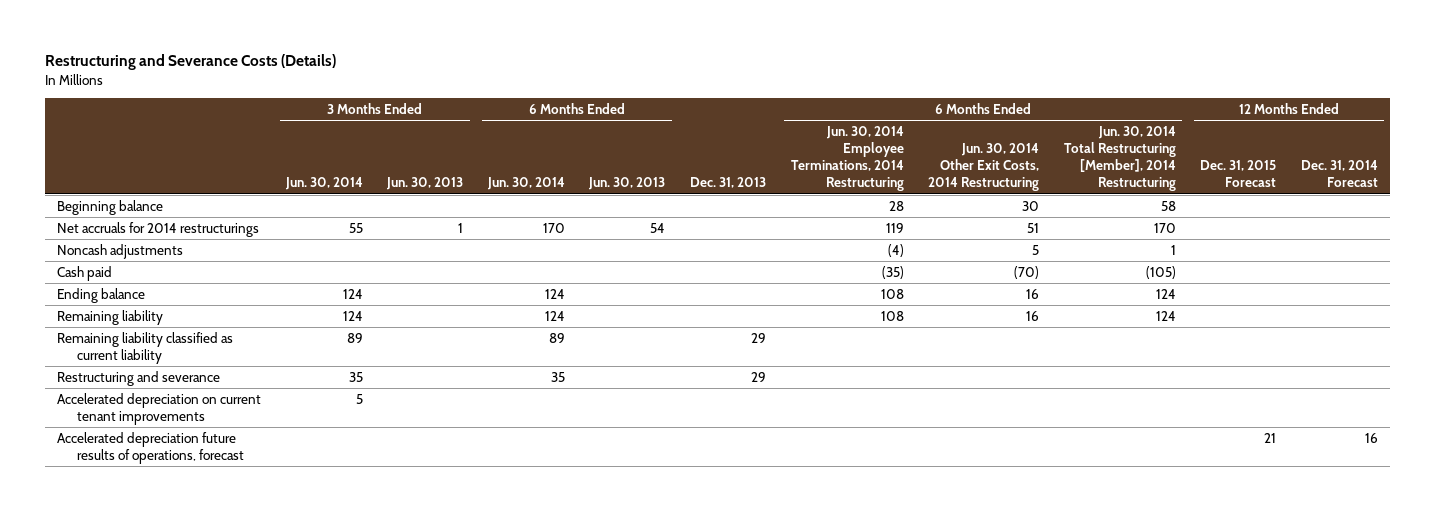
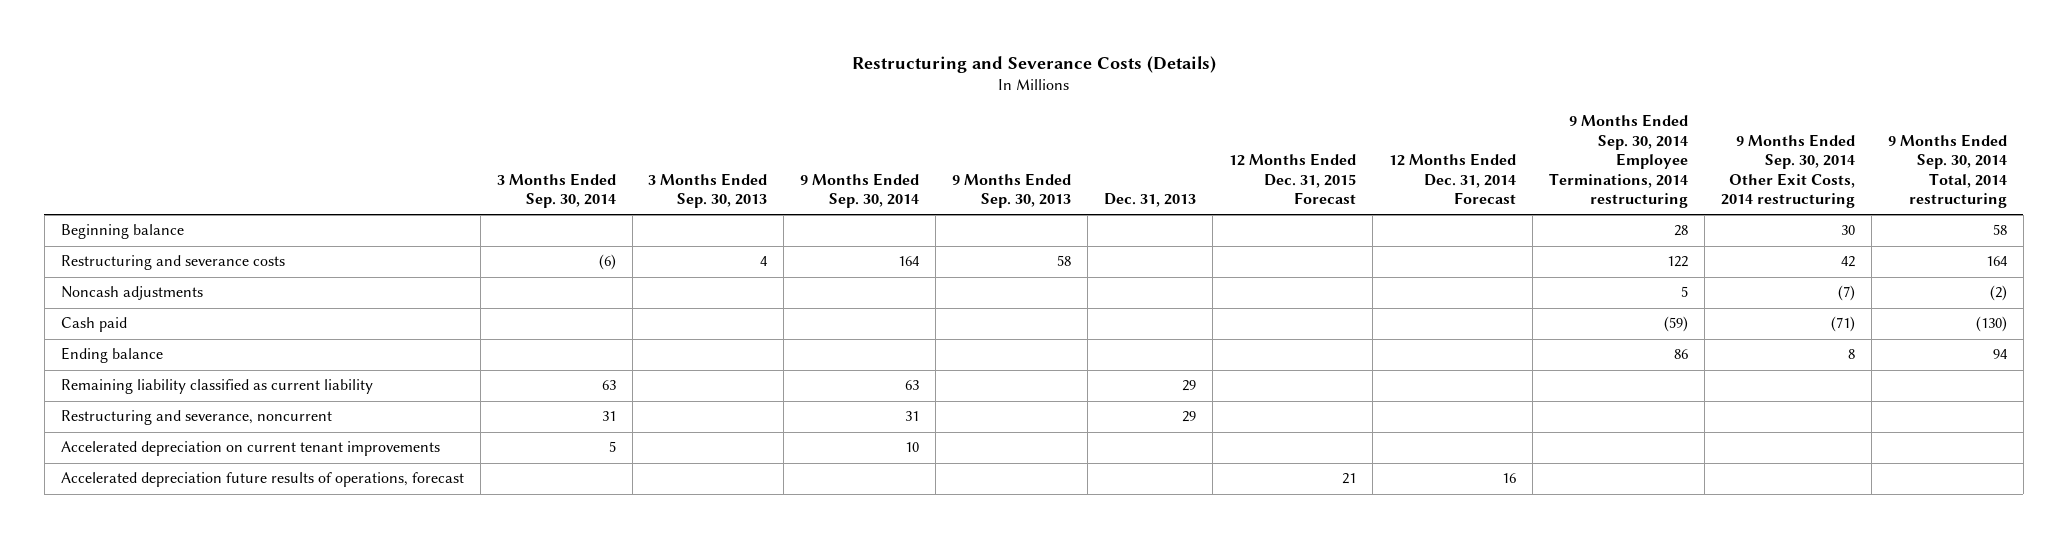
- | 3 Months Ended Jun. 30, 2014 | 3 Months Ended Jun. 30, 2013 | 6 Months Ended Jun. 30, 2014 | 6 Months Ended Jun. 30, 2013 | Dec. 31, 2013 | 6 Months Ended Jun. 30, 2014 Employee Terminations, 2014 Restructuring | 6 Months Ended Jun. 30, 2014 Other Exit Costs, 2014 Restructuring | 6 Months Ended Jun. 30, 2014 Total Restructuring [Member], 2014 Restructuring | 12 Months Ended Dec. 31, 2015 Forecast | 12 Months Ended Dec. 31, 2014 Forecast
+ | 3 Months Ended Sep. 30, 2014 | 3 Months Ended Sep. 30, 2013 | 9 Months Ended Sep. 30, 2014 | 9 Months Ended Sep. 30, 2013 | Dec. 31, 2013 | 12 Months Ended Dec. 31, 2015 Forecast | 12 Months Ended Dec. 31, 2014 Forecast | 9 Months Ended Sep. 30, 2014 Employee Terminations, 2014 restructuring | 9 Months Ended Sep. 30, 2014 Other Exit Costs, 2014 restructuring | 9 Months Ended Sep. 30, 2014 Total, 2014 restructuring
- Net accruals for 2014 restructurings | 55 | 1 | 170 | 54 | | 119 | 51 | 170 | |
+ Restructuring and severance costs | (6) | 4 | 164 | 58 | | | | 122 | 42 | 164
- Remaining liability | 124 | | 124 | | | 108 | 16 | 124 | |
- Restructuring and severance | 35 | | 35 | | 29 | | | | |
+ Restructuring and severance, noncurrent | 31 | | 31 | | 29 | | | | |

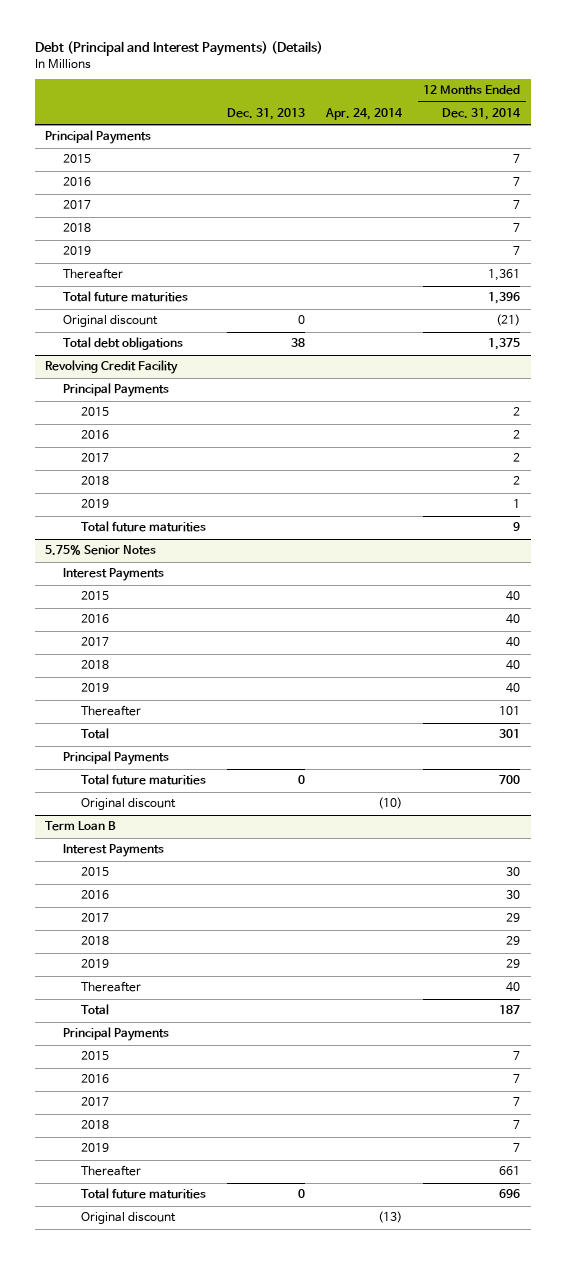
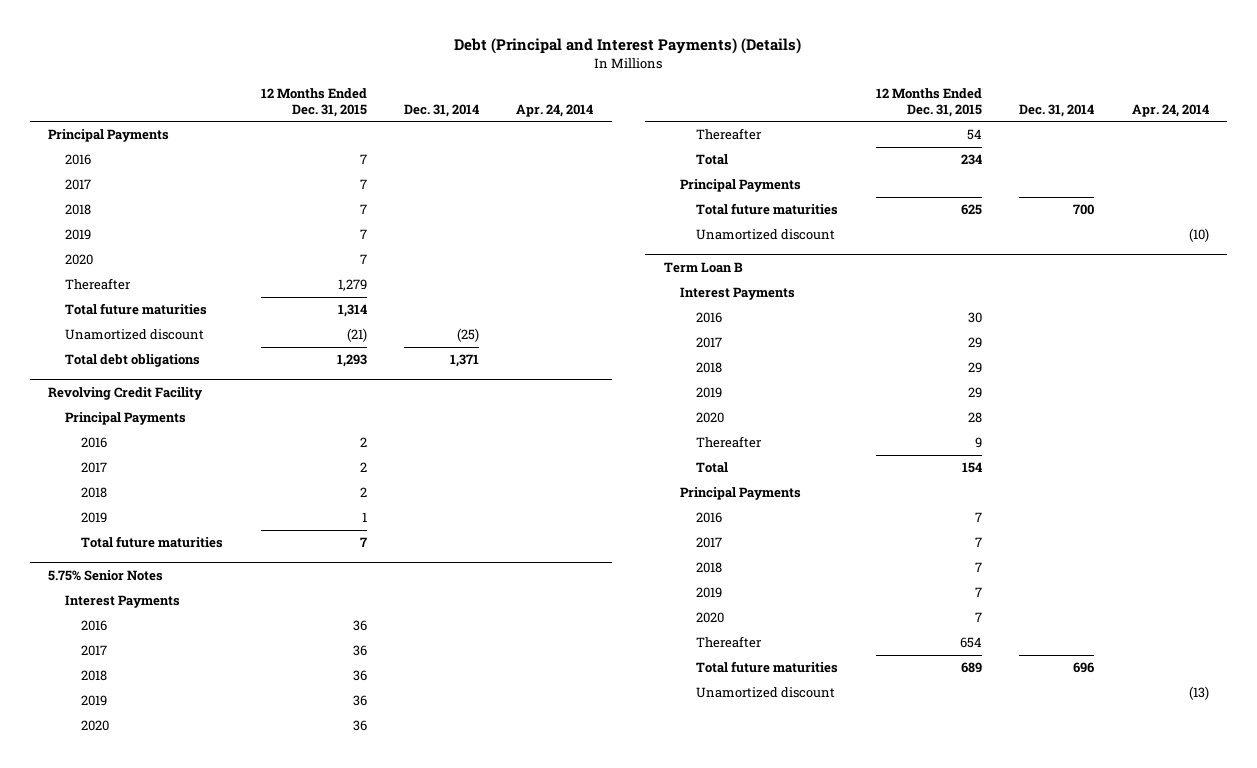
- | Dec. 31, 2013 | Apr. 24, 2014 | 12 Months Ended Dec. 31, 2014
+ | 12 Months Ended Dec. 31, 2015 | Dec. 31, 2014 | Apr. 24, 2014
- 2015 | | | 7
+ 2020 | 7 | |
- Original discount | 0 | | (21)
+ Unamortized discount | (21) | (25) |
@ Revolving Credit Facility
- 2015 | | | 2
@ 5.75% Senior Notes
- 2015 | | | 40
+ 2020 | 36 | |
- Original discount | | (10) |
+ Unamortized discount | | | (10)
@ Term Loan B
- 2015 | | | 30
+ 2020 | 28 | |
- 2015 | | | 7
+ 2020 | 7 | |
- Original discount | | (13) |
+ Unamortized discount | | | (13)

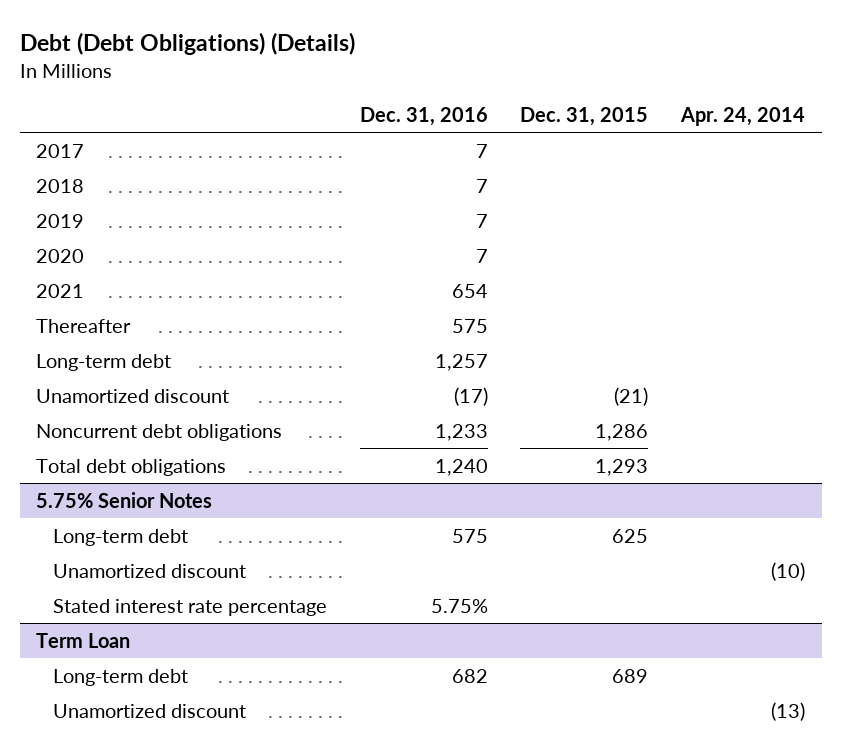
- Debt (Principal and Interest Payments) (Details)
+ Debt (Debt Obligations) (Details)
- | 12 Months Ended Dec. 31, 2015 | Dec. 31, 2014 | Apr. 24, 2014
+ | Dec. 31, 2016 | Dec. 31, 2015 | Apr. 24, 2014
- Principal Payments
- 2016 | 7 | |
+ 2021 | 654 | |
- Total future maturities | 1,314 | |
+ Long-term debt | 1,257 | |
+ Noncurrent debt obligations | 1,233 | 1,286 |
- Revolving Credit Facility
- Principal Payments
- 2016 | 2 | |
- 2017 | 2 | |
- 2018 | 2 | |
- 2019 | 1 | |
- Total future maturities | 7 | |
@ 5.75% Senior Notes
- Interest Payments
- 2016 | 36 | |
- 2017 | 36 | |
- 2018 | 36 | |
- 2019 | 36 | |
- 2020 | 36 | |
- Thereafter | 54 | |
- Total | 234 | |
- Principal Payments
- Total future maturities | 625 | 700 |
+ Long-term debt | 575 | 625 |
- Term Loan B
- Interest Payments
- 2016 | 30 | |
- 2017 | 29 | |
- 2018 | 29 | |
- 2019 | 29 | |
- 2020 | 28 | |
- Thereafter | 9 | |
- Total | 154 | |
- Principal Payments
- 2016 | 7 | |
- 2017 | 7 | |
- 2018 | 7 | |
- 2019 | 7 | |
- 2020 | 7 | |
- Thereafter | 654 | |
- Total future maturities | 689 | 696 |
@ 5.75% Senior Notes
+ Stated interest rate percentage | 5.75% | |
+ Term Loan
+ Long-term debt | 682 | 689 |

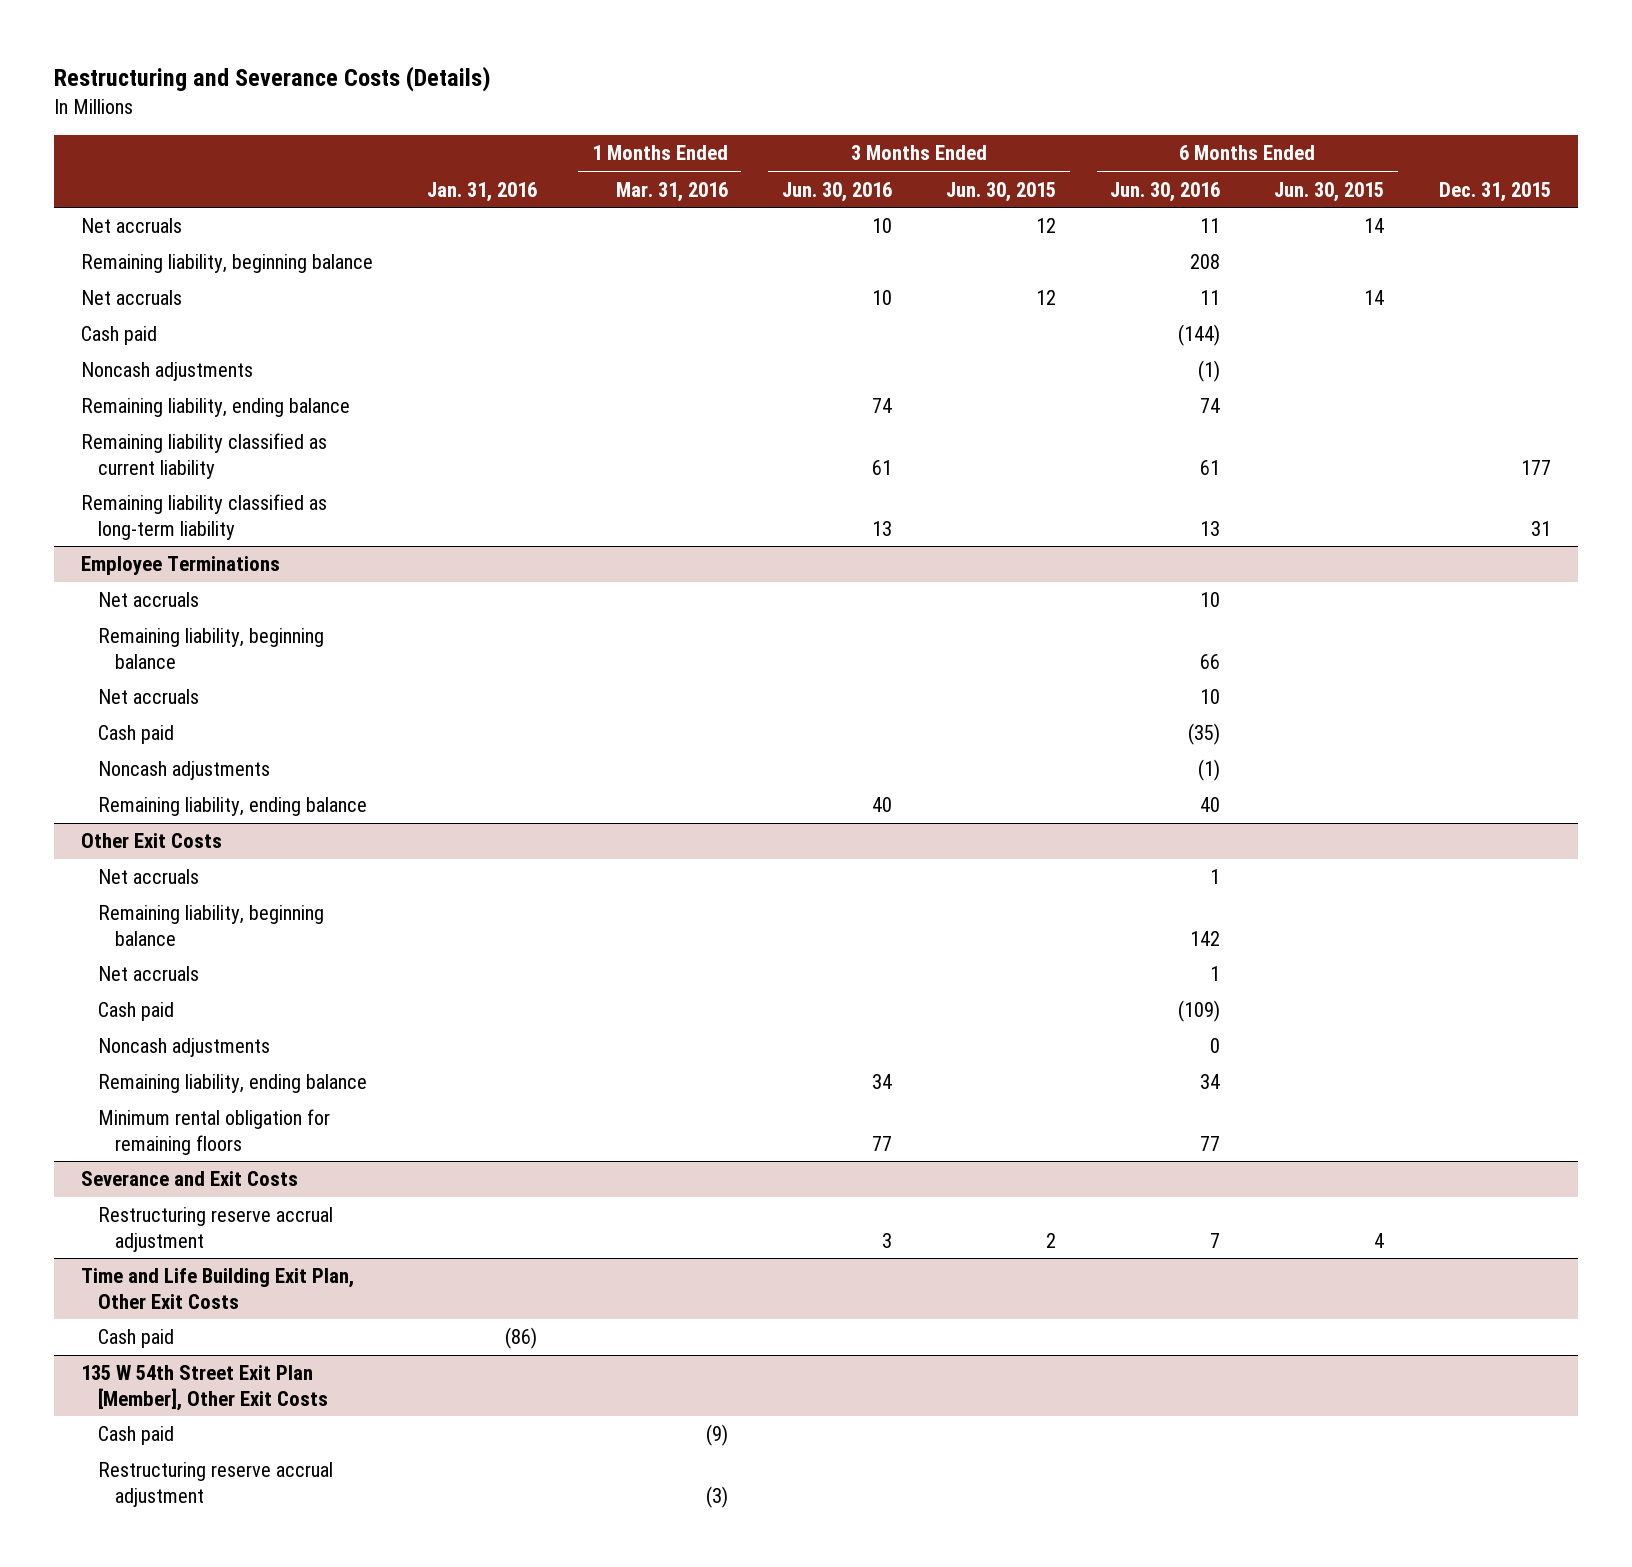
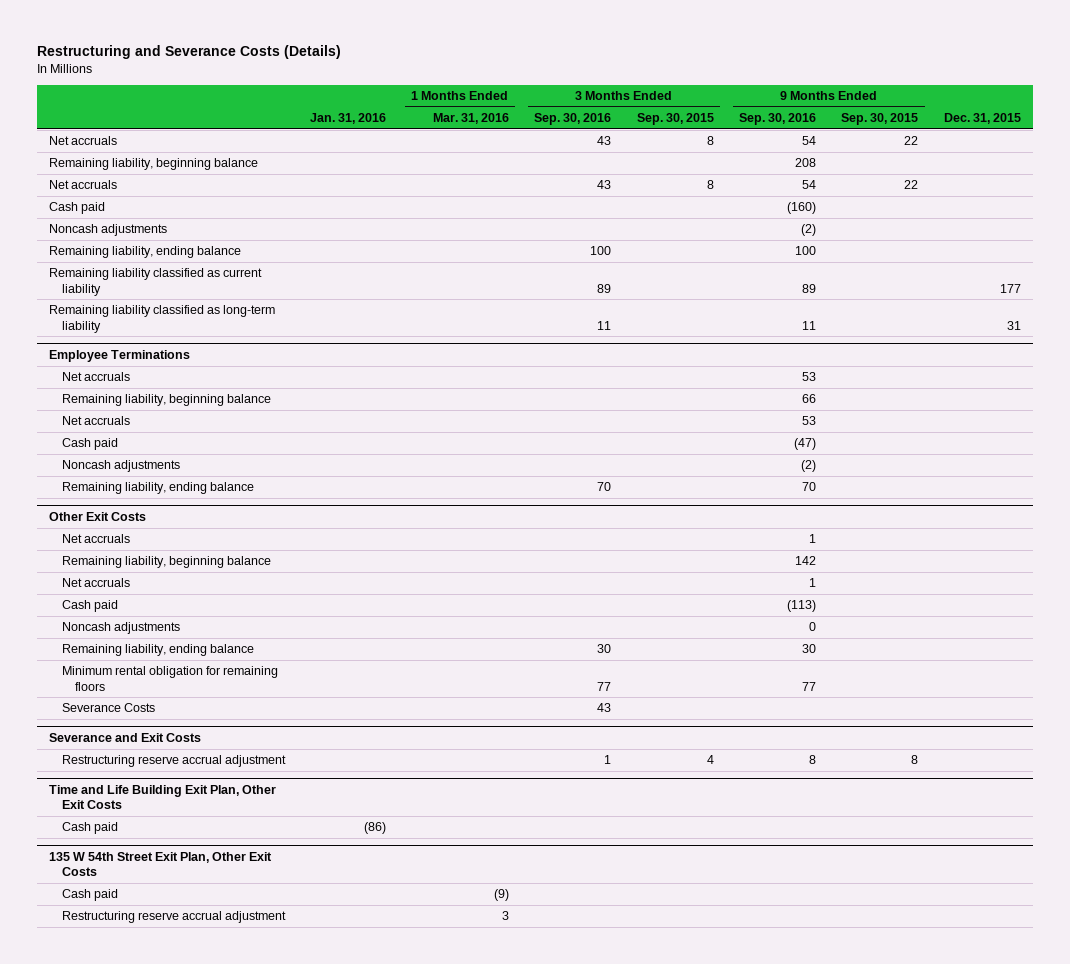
- | Jan. 31, 2016 | 1 Months Ended Mar. 31, 2016 | 3 Months Ended Jun. 30, 2016 | 3 Months Ended Jun. 30, 2015 | 6 Months Ended Jun. 30, 2016 | 6 Months Ended Jun. 30, 2015 | Dec. 31, 2015
+ | Jan. 31, 2016 | 1 Months Ended Mar. 31, 2016 | 3 Months Ended Sep. 30, 2016 | 3 Months Ended Sep. 30, 2015 | 9 Months Ended Sep. 30, 2016 | 9 Months Ended Sep. 30, 2015 | Dec. 31, 2015
@ Other Exit Costs
+ Severance Costs | | | 43 | | | |
- 135 W 54th Street Exit Plan [Member], Other Exit Costs
+ 135 W 54th Street Exit Plan, Other Exit Costs
- Restructuring reserve accrual adjustment | | (3) | | | | |
+ Restructuring reserve accrual adjustment | | 3 | | | | |

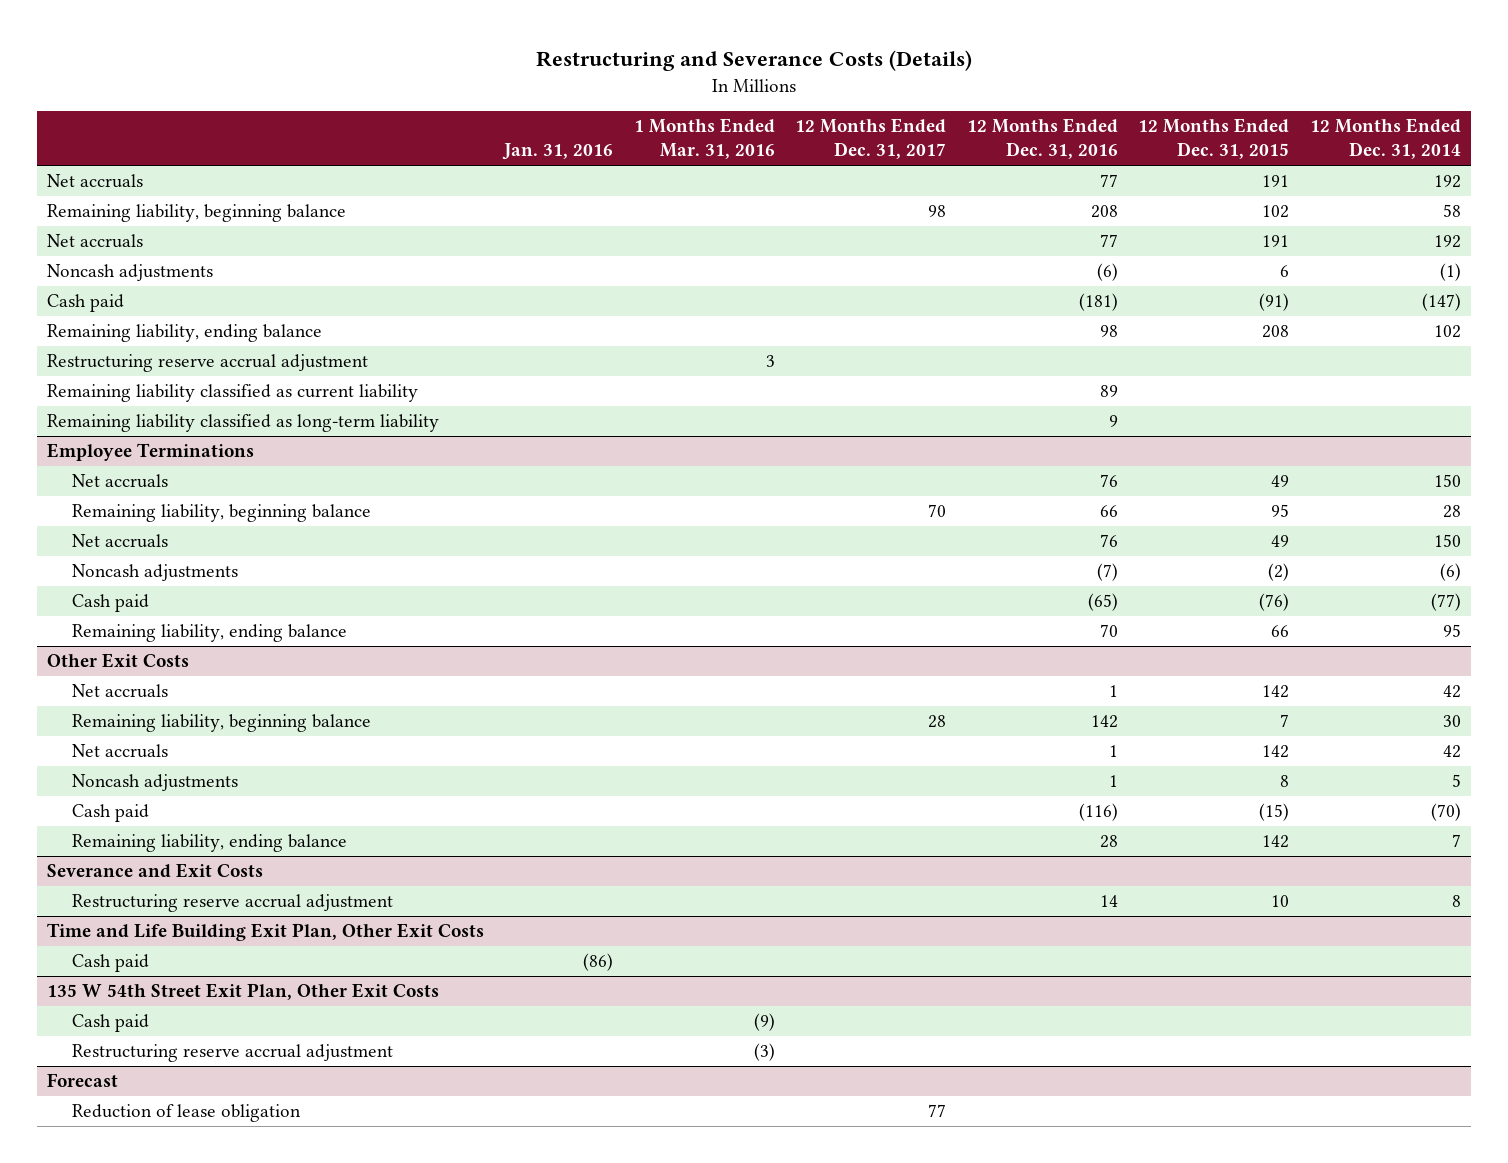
- | Jan. 31, 2016 | 1 Months Ended Mar. 31, 2016 | 3 Months Ended Sep. 30, 2016 | 3 Months Ended Sep. 30, 2015 | 9 Months Ended Sep. 30, 2016 | 9 Months Ended Sep. 30, 2015 | Dec. 31, 2015
+ | Jan. 31, 2016 | 1 Months Ended Mar. 31, 2016 | 12 Months Ended Dec. 31, 2017 | 12 Months Ended Dec. 31, 2016 | 12 Months Ended Dec. 31, 2015 | 12 Months Ended Dec. 31, 2014
moved down: Cash paid | | | | (181) | (91) | (147)
+ Restructuring reserve accrual adjustment | | 3 | | | |
@ Employee Terminations
moved down: Cash paid | | | | (65) | (76) | (77)
@ Other Exit Costs
moved down: Cash paid | | | | (116) | (15) | (70)
- Minimum rental obligation for remaining floors | | | 77 | | 77 | |
- Severance Costs | | | 43 | | | |
@ 135 W 54th Street Exit Plan, Other Exit Costs
- Restructuring reserve accrual adjustment | | 3 | | | | |
+ Restructuring reserve accrual adjustment | | (3) | | | |
+ Forecast
+ Reduction of lease obligation | | | 77 | | |

